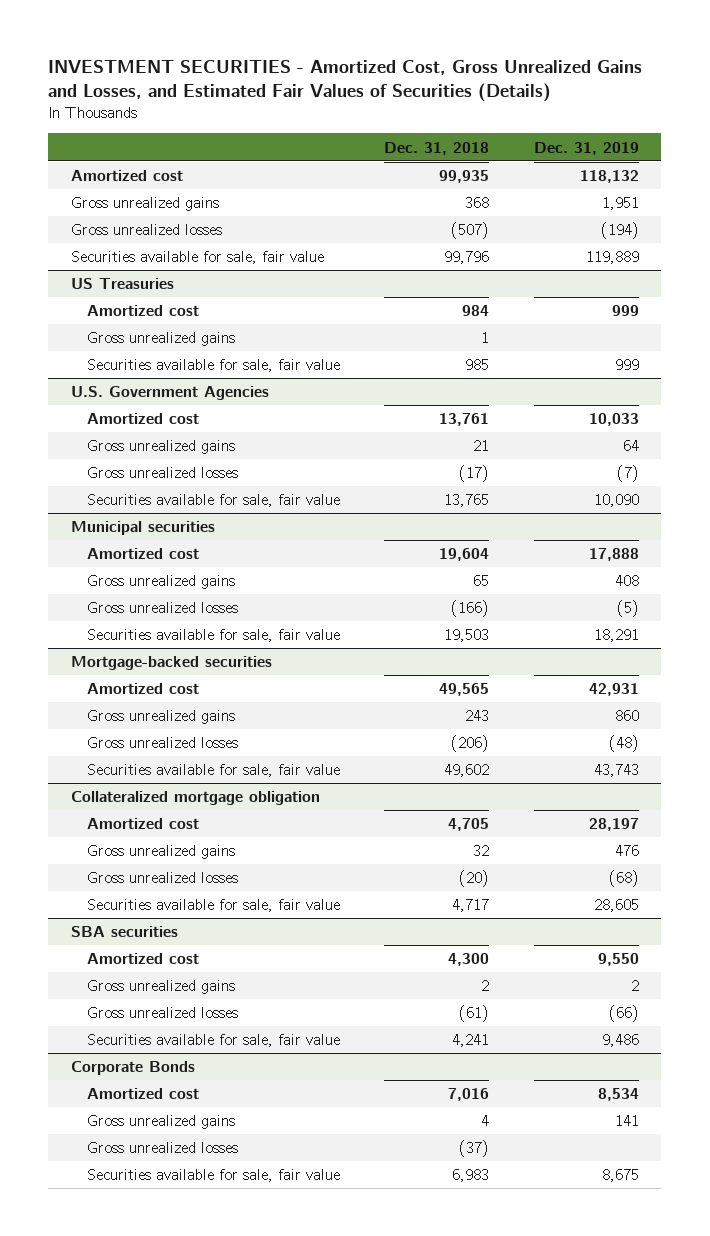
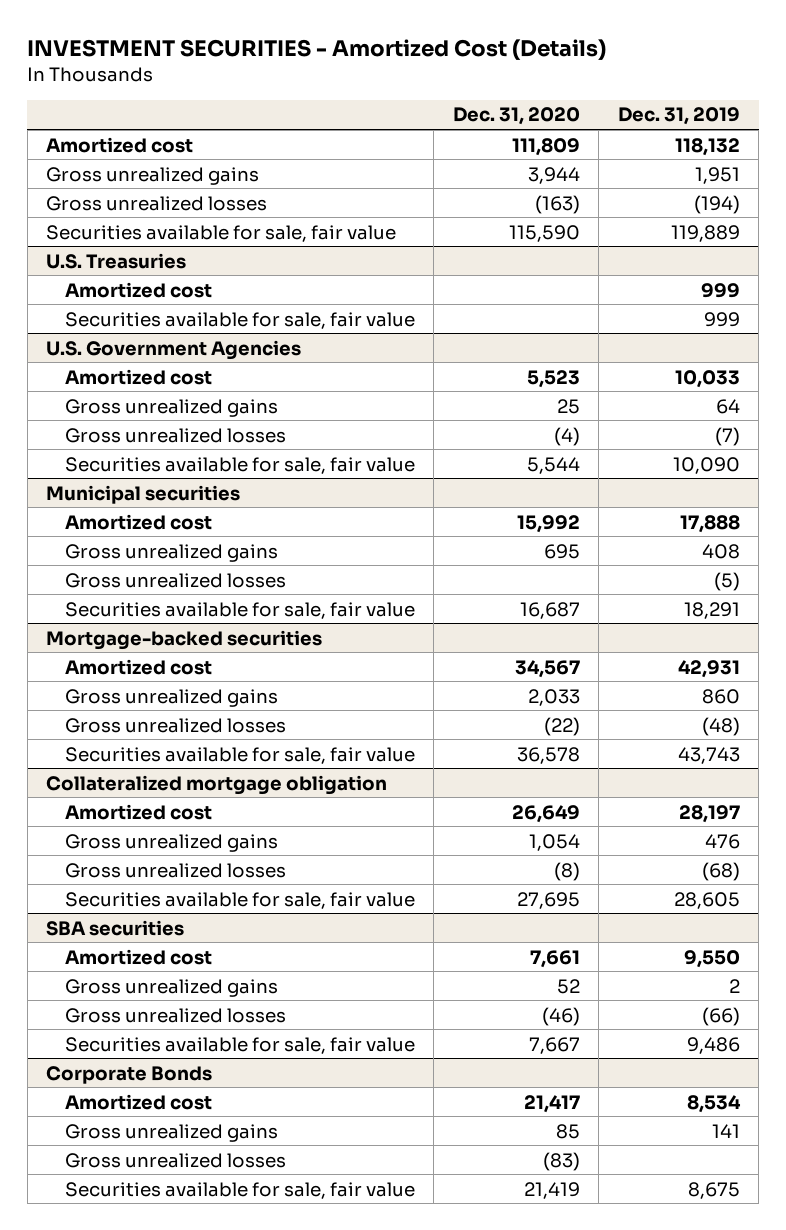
- INVESTMENT SECURITIES - Amortized Cost, Gross Unrealized Gains and Losses, and Estimated Fair Values of Securities (Details)
+ INVESTMENT SECURITIES - Amortized Cost (Details)
- | Dec. 31, 2018 | Dec. 31, 2019
+ | Dec. 31, 2020 | Dec. 31, 2019
- US Treasuries
+ U.S. Treasuries
- Gross unrealized gains | 1 |

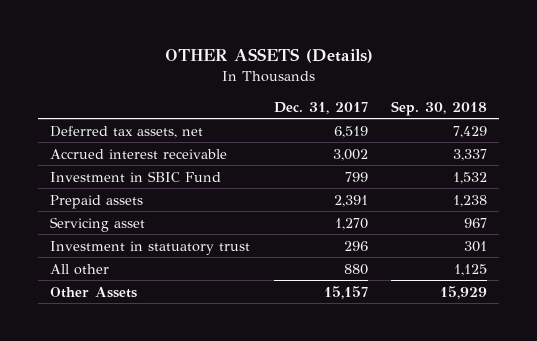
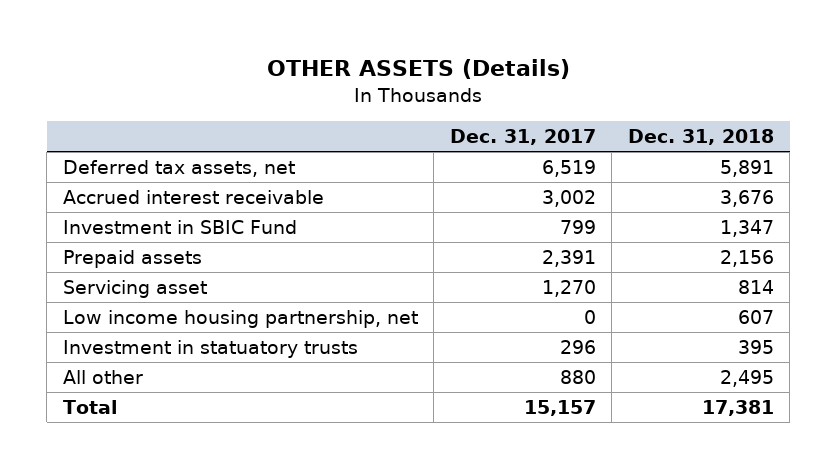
- | Dec. 31, 2017 | Sep. 30, 2018
+ | Dec. 31, 2017 | Dec. 31, 2018
- Investment in statuatory trust | 296 | 301
+ Low income housing partnership, net | 0 | 607
+ Investment in statuatory trusts | 296 | 395
- Other Assets | 15,157 | 15,929
+ Total | 15,157 | 17,381

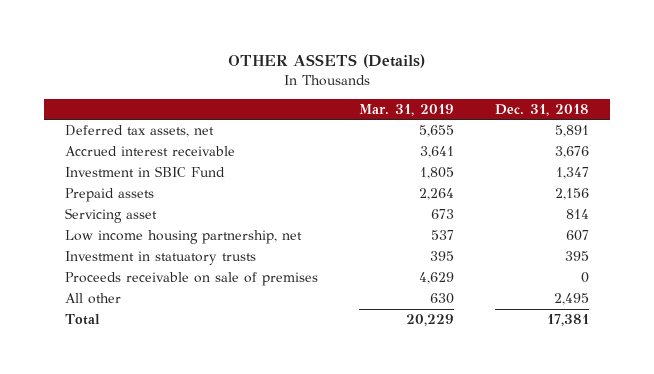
- | Dec. 31, 2017 | Dec. 31, 2018
+ | Mar. 31, 2019 | Dec. 31, 2018
+ Proceeds receivable on sale of premises | 4,629 | 0

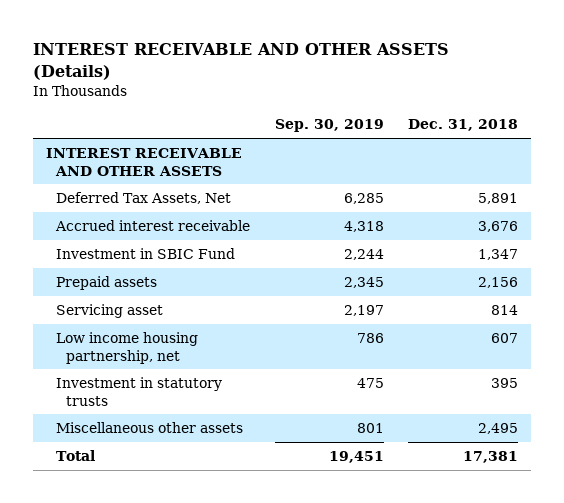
- OTHER ASSETS (Details)
+ INTEREST RECEIVABLE AND OTHER ASSETS (Details)
- | Mar. 31, 2019 | Dec. 31, 2018
+ | Sep. 30, 2019 | Dec. 31, 2018
- Deferred tax assets, net | 5,655 | 5,891
+ INTEREST RECEIVABLE AND OTHER ASSETS
+ Deferred Tax Assets, Net | 6,285 | 5,891
- Investment in statuatory trusts | 395 | 395
- Proceeds receivable on sale of premises | 4,629 | 0
- All other | 630 | 2,495
+ Investment in statutory trusts | 475 | 395
+ Miscellaneous other assets | 801 | 2,495

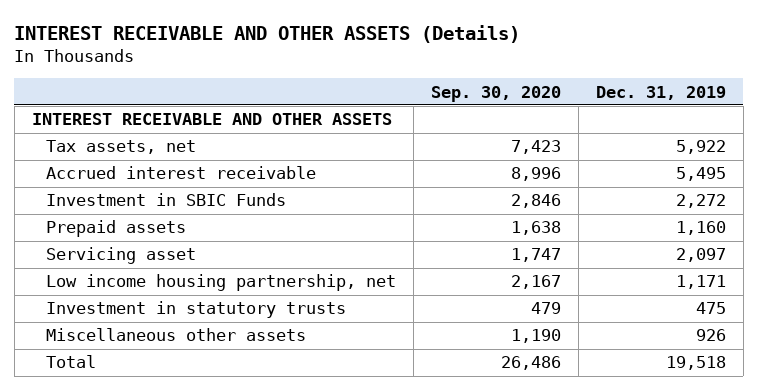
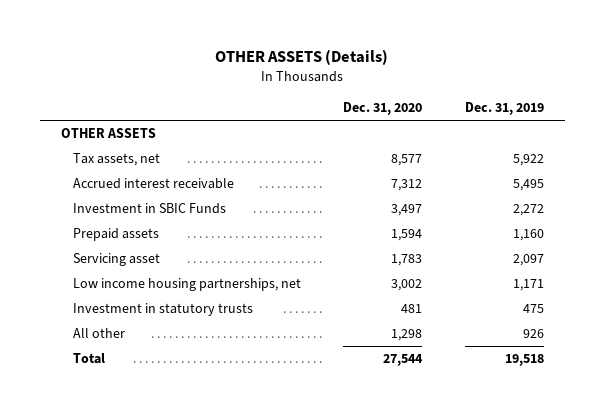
- INTEREST RECEIVABLE AND OTHER ASSETS (Details)
+ OTHER ASSETS (Details)
- | Sep. 30, 2020 | Dec. 31, 2019
+ | Dec. 31, 2020 | Dec. 31, 2019
- INTEREST RECEIVABLE AND OTHER ASSETS
+ OTHER ASSETS
- Low income housing partnership, net | 2,167 | 1,171
+ Low income housing partnerships, net | 3,002 | 1,171
- Miscellaneous other assets | 1,190 | 926
+ All other | 1,298 | 926

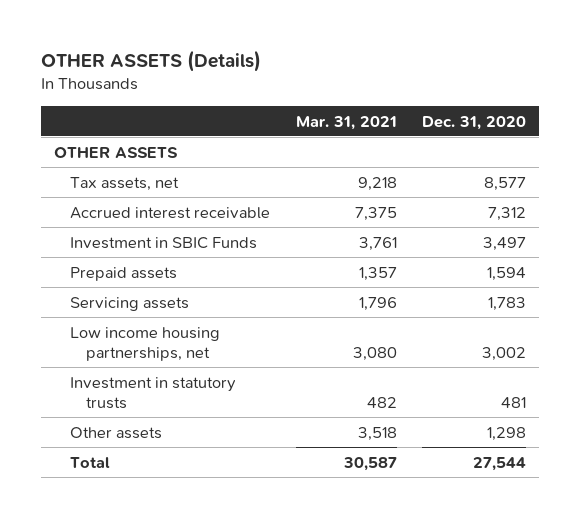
- | Dec. 31, 2020 | Dec. 31, 2019
+ | Mar. 31, 2021 | Dec. 31, 2020
- Servicing asset | 1,783 | 2,097
+ Servicing assets | 1,796 | 1,783
- All other | 1,298 | 926
+ Other assets | 3,518 | 1,298

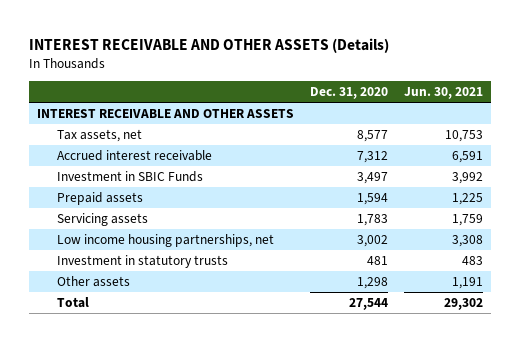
- OTHER ASSETS (Details)
+ INTEREST RECEIVABLE AND OTHER ASSETS (Details)
- | Mar. 31, 2021 | Dec. 31, 2020
+ | Dec. 31, 2020 | Jun. 30, 2021
- OTHER ASSETS
+ INTEREST RECEIVABLE AND OTHER ASSETS

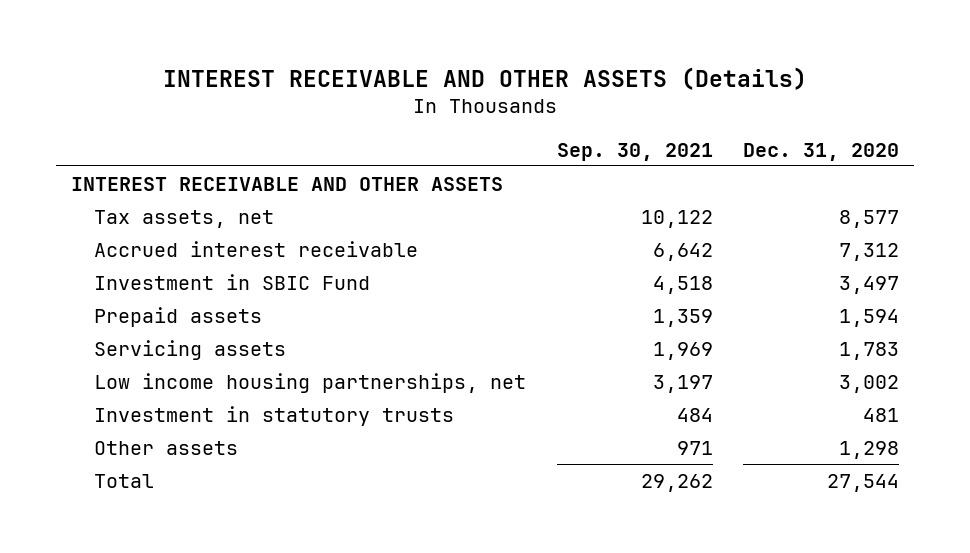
- | Dec. 31, 2020 | Jun. 30, 2021
+ | Sep. 30, 2021 | Dec. 31, 2020
- Investment in SBIC Funds | 3,497 | 3,992
+ Investment in SBIC Fund | 4,518 | 3,497

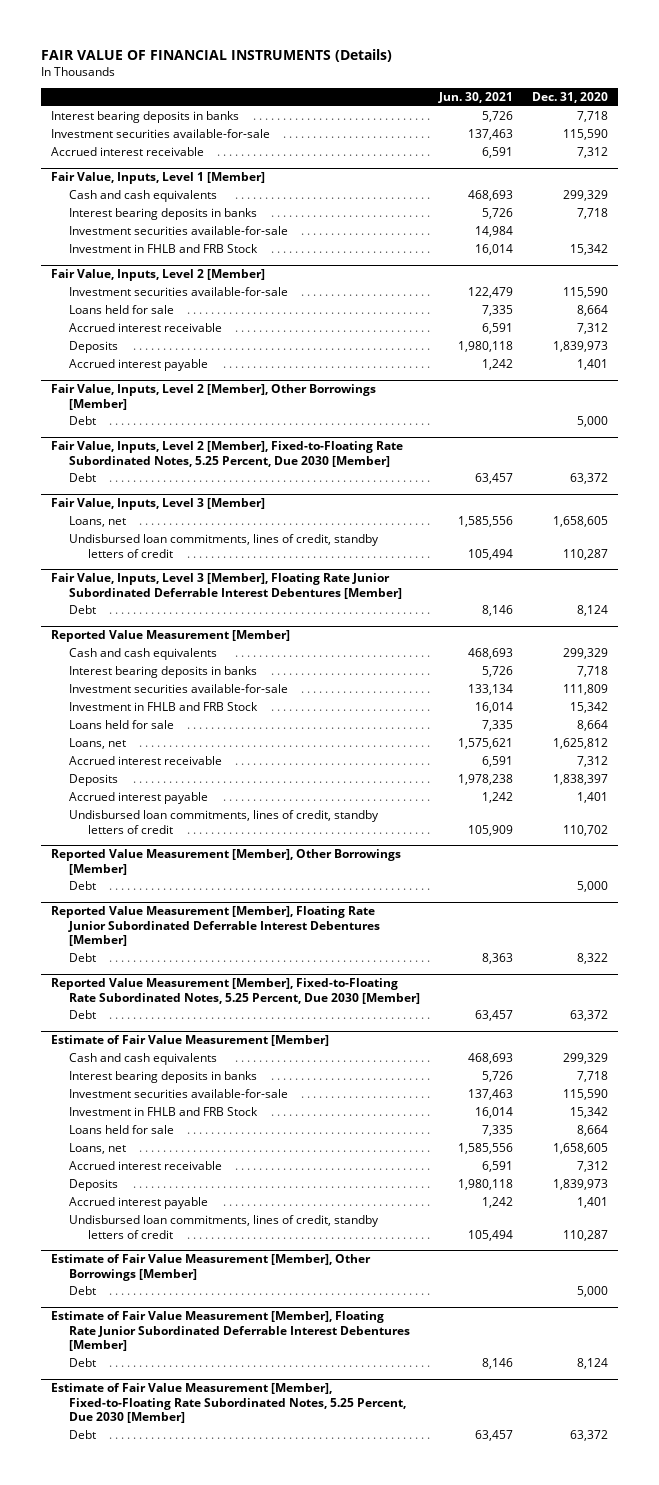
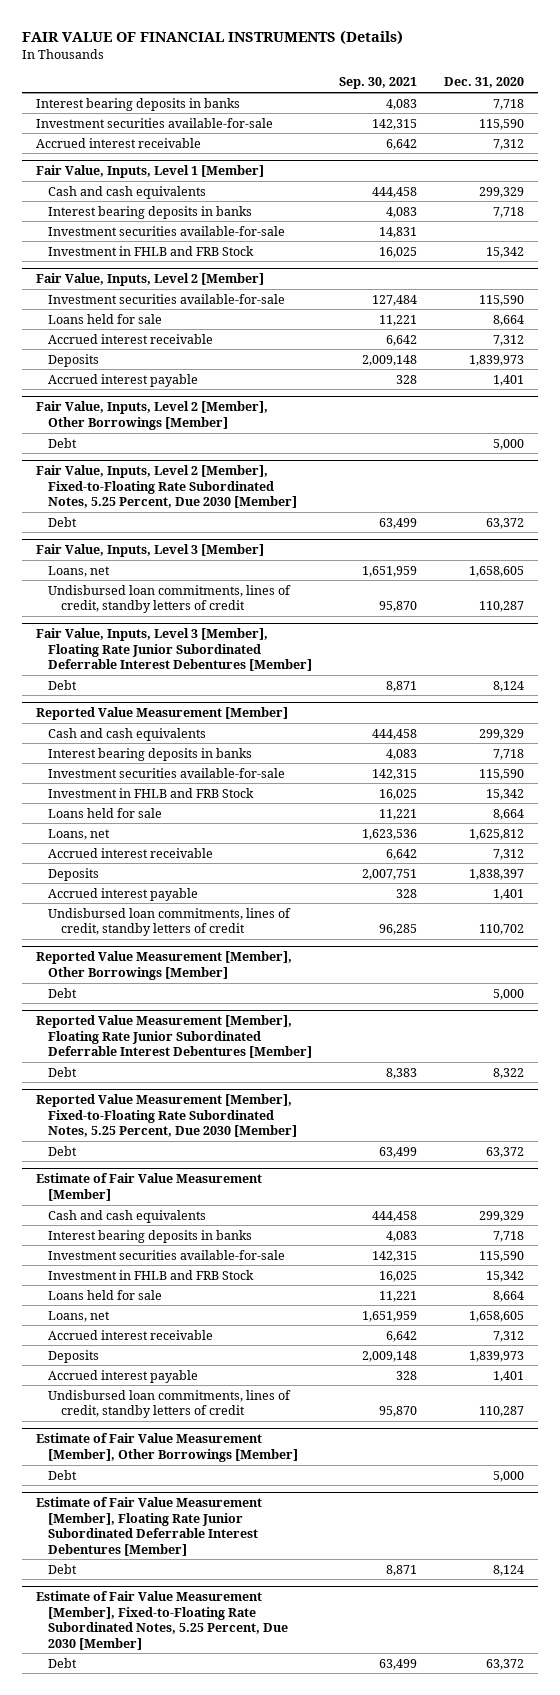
- | Jun. 30, 2021 | Dec. 31, 2020
+ | Sep. 30, 2021 | Dec. 31, 2020
@ Reported Value Measurement [Member]
- Investment securities available-for-sale | 133,134 | 111,809
+ Investment securities available-for-sale | 142,315 | 115,590

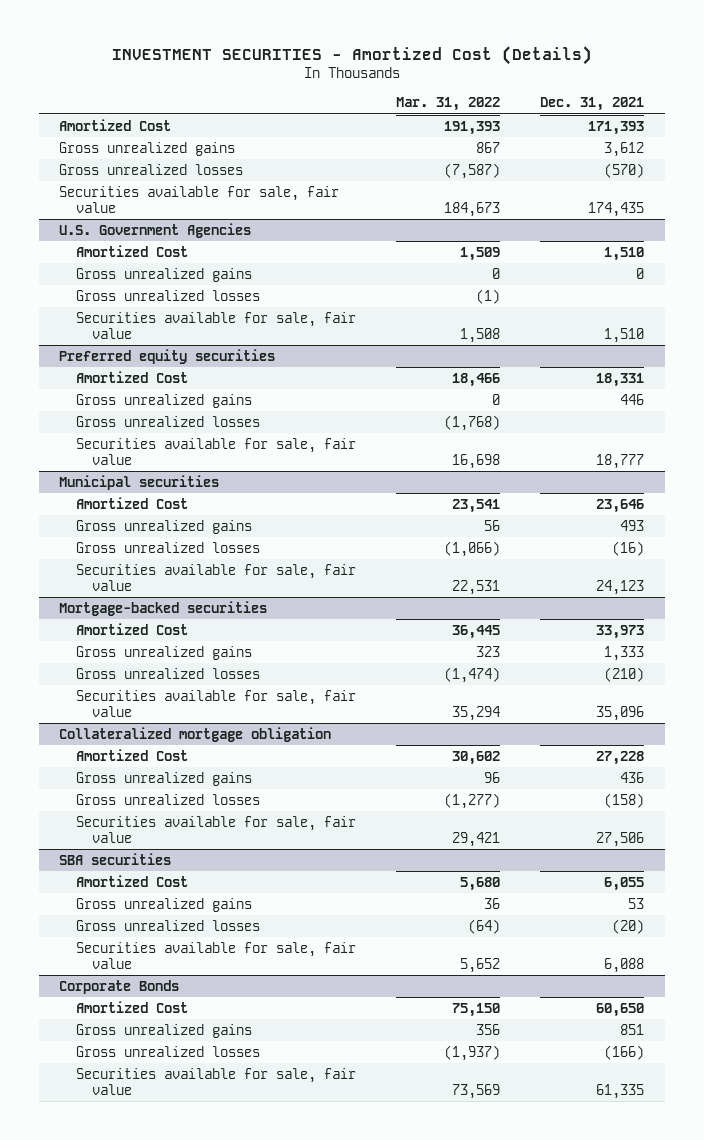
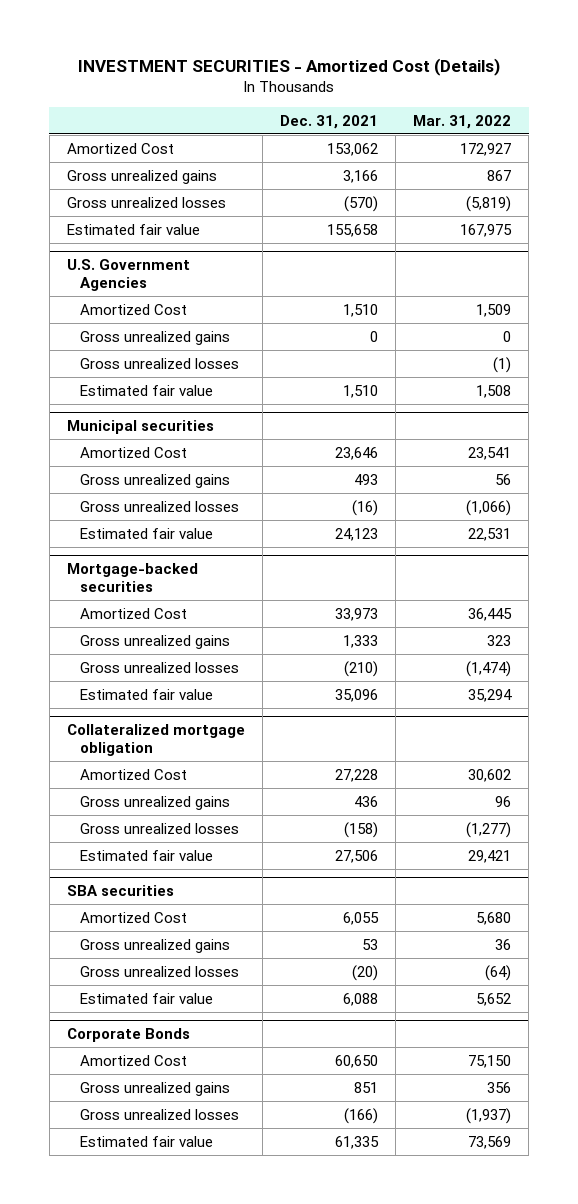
- | Mar. 31, 2022 | Dec. 31, 2021
+ | Dec. 31, 2021 | Mar. 31, 2022
- Amortized Cost | 191,393 | 171,393
- Gross unrealized gains | 867 | 3,612
- Gross unrealized losses | (7,587) | (570)
- Securities available for sale, fair value | 184,673 | 174,435
+ Amortized Cost | 153,062 | 172,927
+ Gross unrealized gains | 3,166 | 867
+ Gross unrealized losses | (570) | (5,819)
+ Estimated fair value | 155,658 | 167,975
@ U.S. Government Agencies
- Securities available for sale, fair value | 1,508 | 1,510
- Preferred equity securities
- Amortized Cost | 18,466 | 18,331
- Gross unrealized gains | 0 | 446
- Gross unrealized losses | (1,768) |
- Securities available for sale, fair value | 16,698 | 18,777
@ U.S. Government Agencies
+ Estimated fair value | 1,510 | 1,508
@ Municipal securities
- Securities available for sale, fair value | 22,531 | 24,123
+ Estimated fair value | 24,123 | 22,531
@ Mortgage-backed securities
- Securities available for sale, fair value | 35,294 | 35,096
+ Estimated fair value | 35,096 | 35,294
@ Collateralized mortgage obligation
- Securities available for sale, fair value | 29,421 | 27,506
+ Estimated fair value | 27,506 | 29,421
@ SBA securities
- Securities available for sale, fair value | 5,652 | 6,088
+ Estimated fair value | 6,088 | 5,652
@ Corporate Bonds
- Securities available for sale, fair value | 73,569 | 61,335
+ Estimated fair value | 61,335 | 73,569

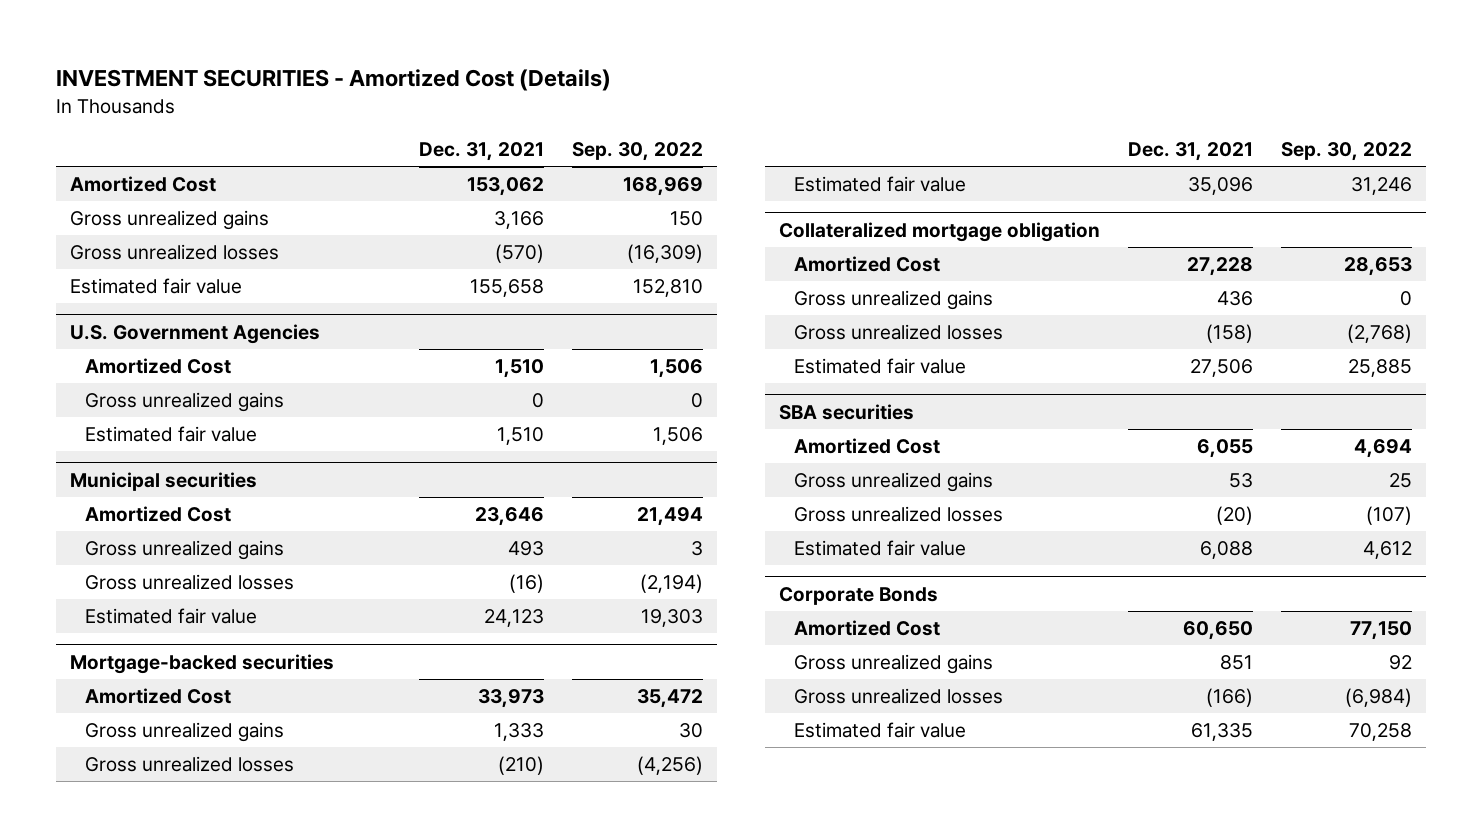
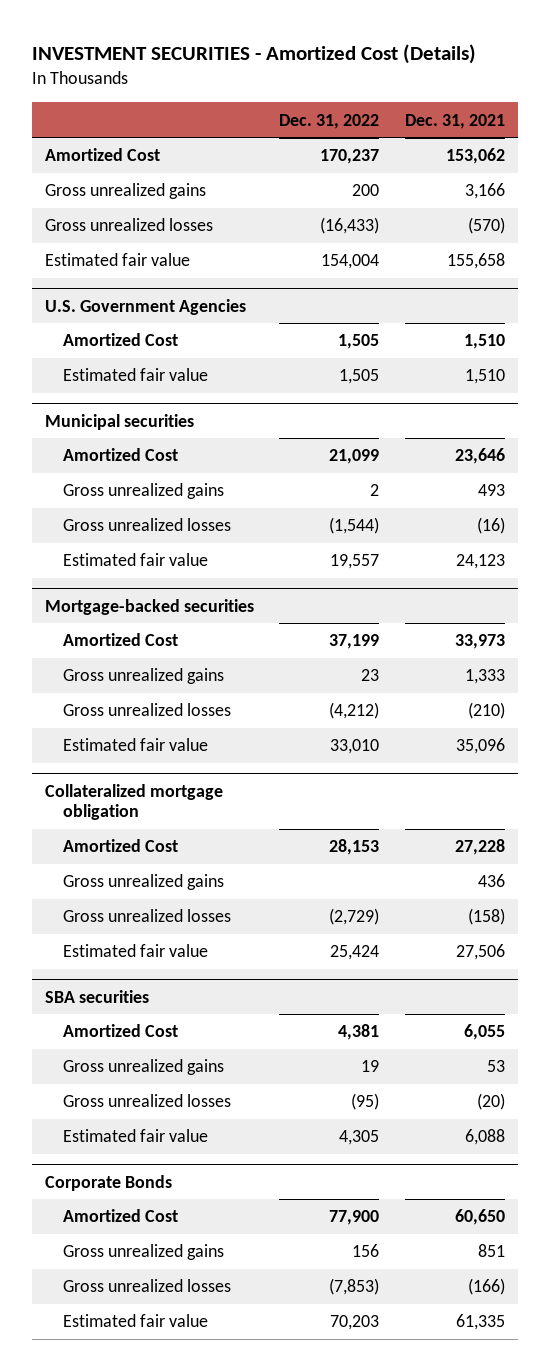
- | Dec. 31, 2021 | Sep. 30, 2022
+ | Dec. 31, 2022 | Dec. 31, 2021
@ U.S. Government Agencies
- Gross unrealized gains | 0 | 0

